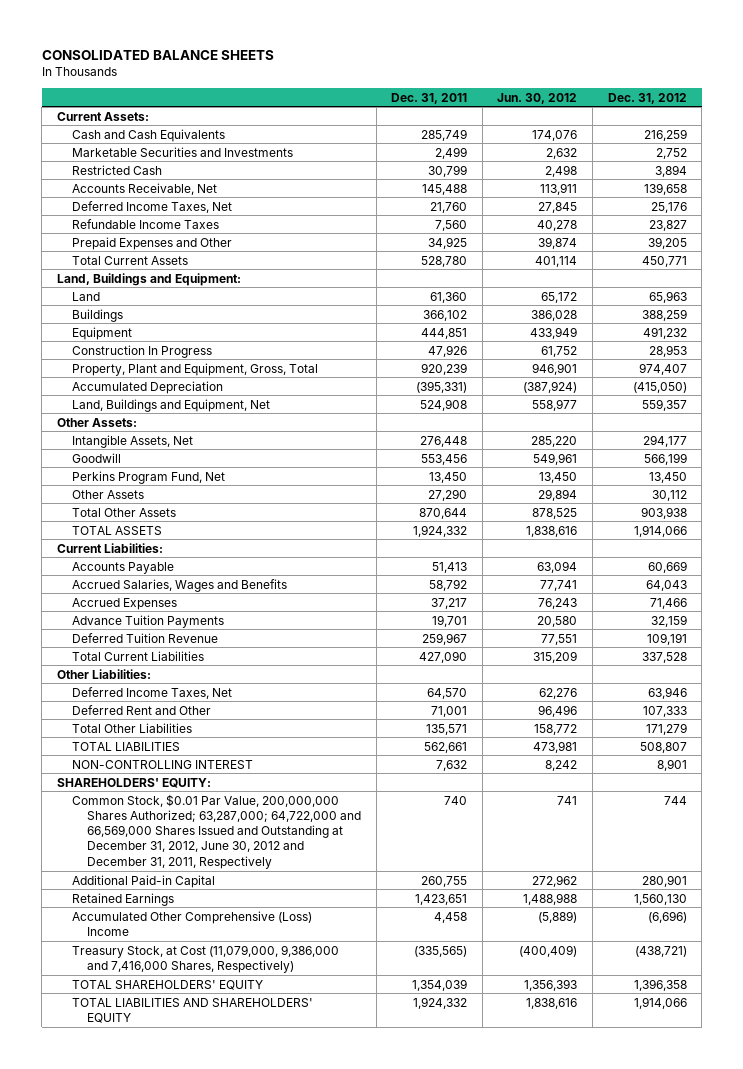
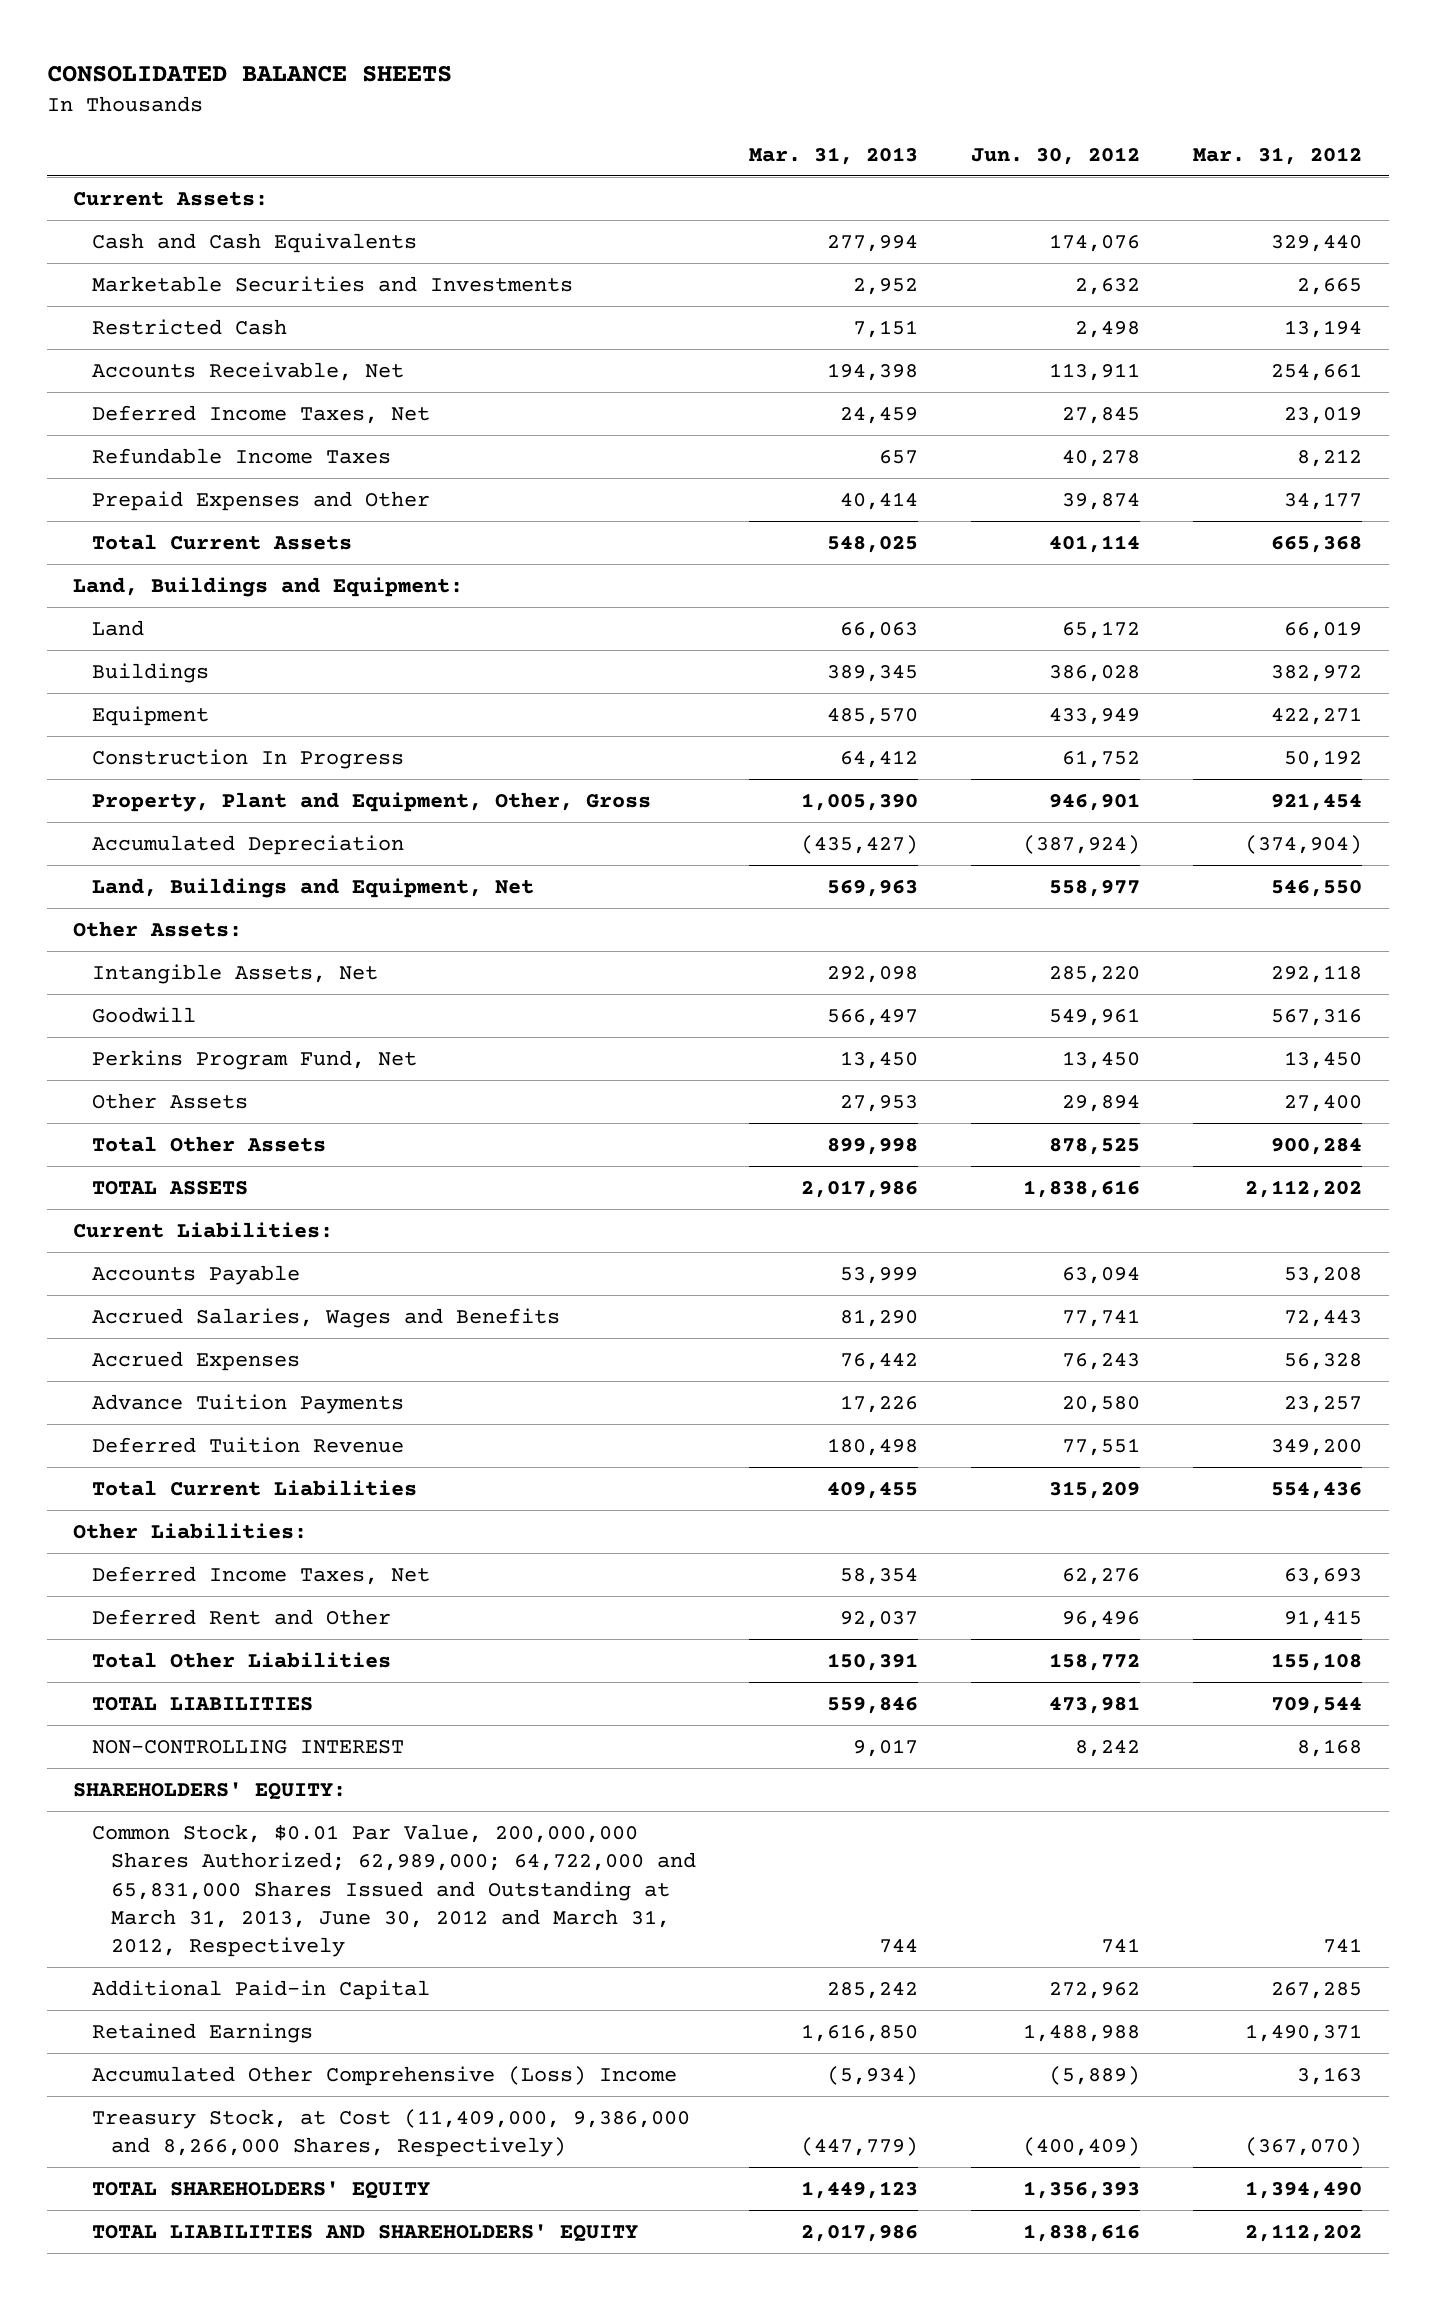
- | Dec. 31, 2011 | Jun. 30, 2012 | Dec. 31, 2012
+ | Mar. 31, 2013 | Jun. 30, 2012 | Mar. 31, 2012
- Property, Plant and Equipment, Gross, Total | 920,239 | 946,901 | 974,407
+ Property, Plant and Equipment, Other, Gross | 1,005,390 | 946,901 | 921,454
- Common Stock, $0.01 Par Value, 200,000,000 Shares Authorized; 63,287,000; 64,722,000 and 66,569,000 Shares Issued and Outstanding at December 31, 2012, June 30, 2012 and December 31, 2011, Respectively | 740 | 741 | 744
+ Common Stock, $0.01 Par Value, 200,000,000 Shares Authorized; 62,989,000; 64,722,000 and 65,831,000 Shares Issued and Outstanding at March 31, 2013, June 30, 2012 and March 31, 2012, Respectively | 744 | 741 | 741
- Treasury Stock, at Cost (11,079,000, 9,386,000 and 7,416,000 Shares, Respectively) | (335,565) | (400,409) | (438,721)
+ Treasury Stock, at Cost (11,409,000, 9,386,000 and 8,266,000 Shares, Respectively) | (447,779) | (400,409) | (367,070)

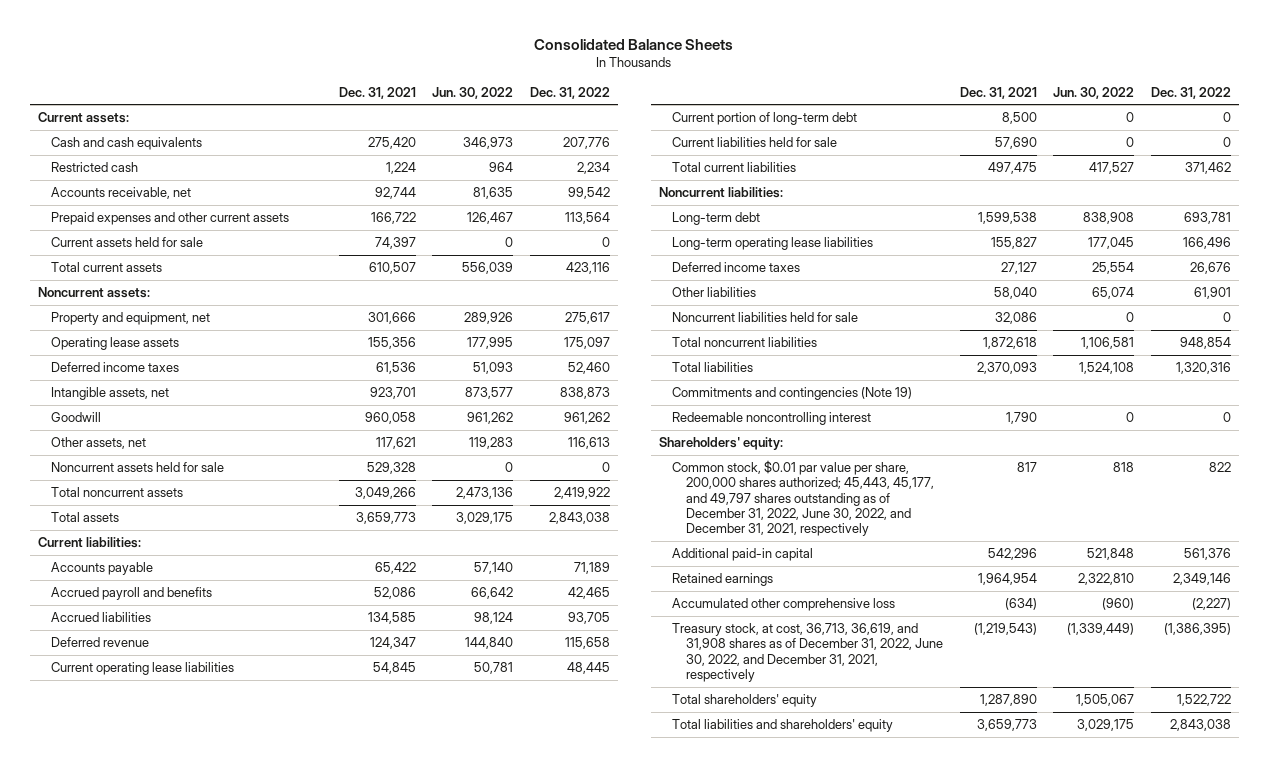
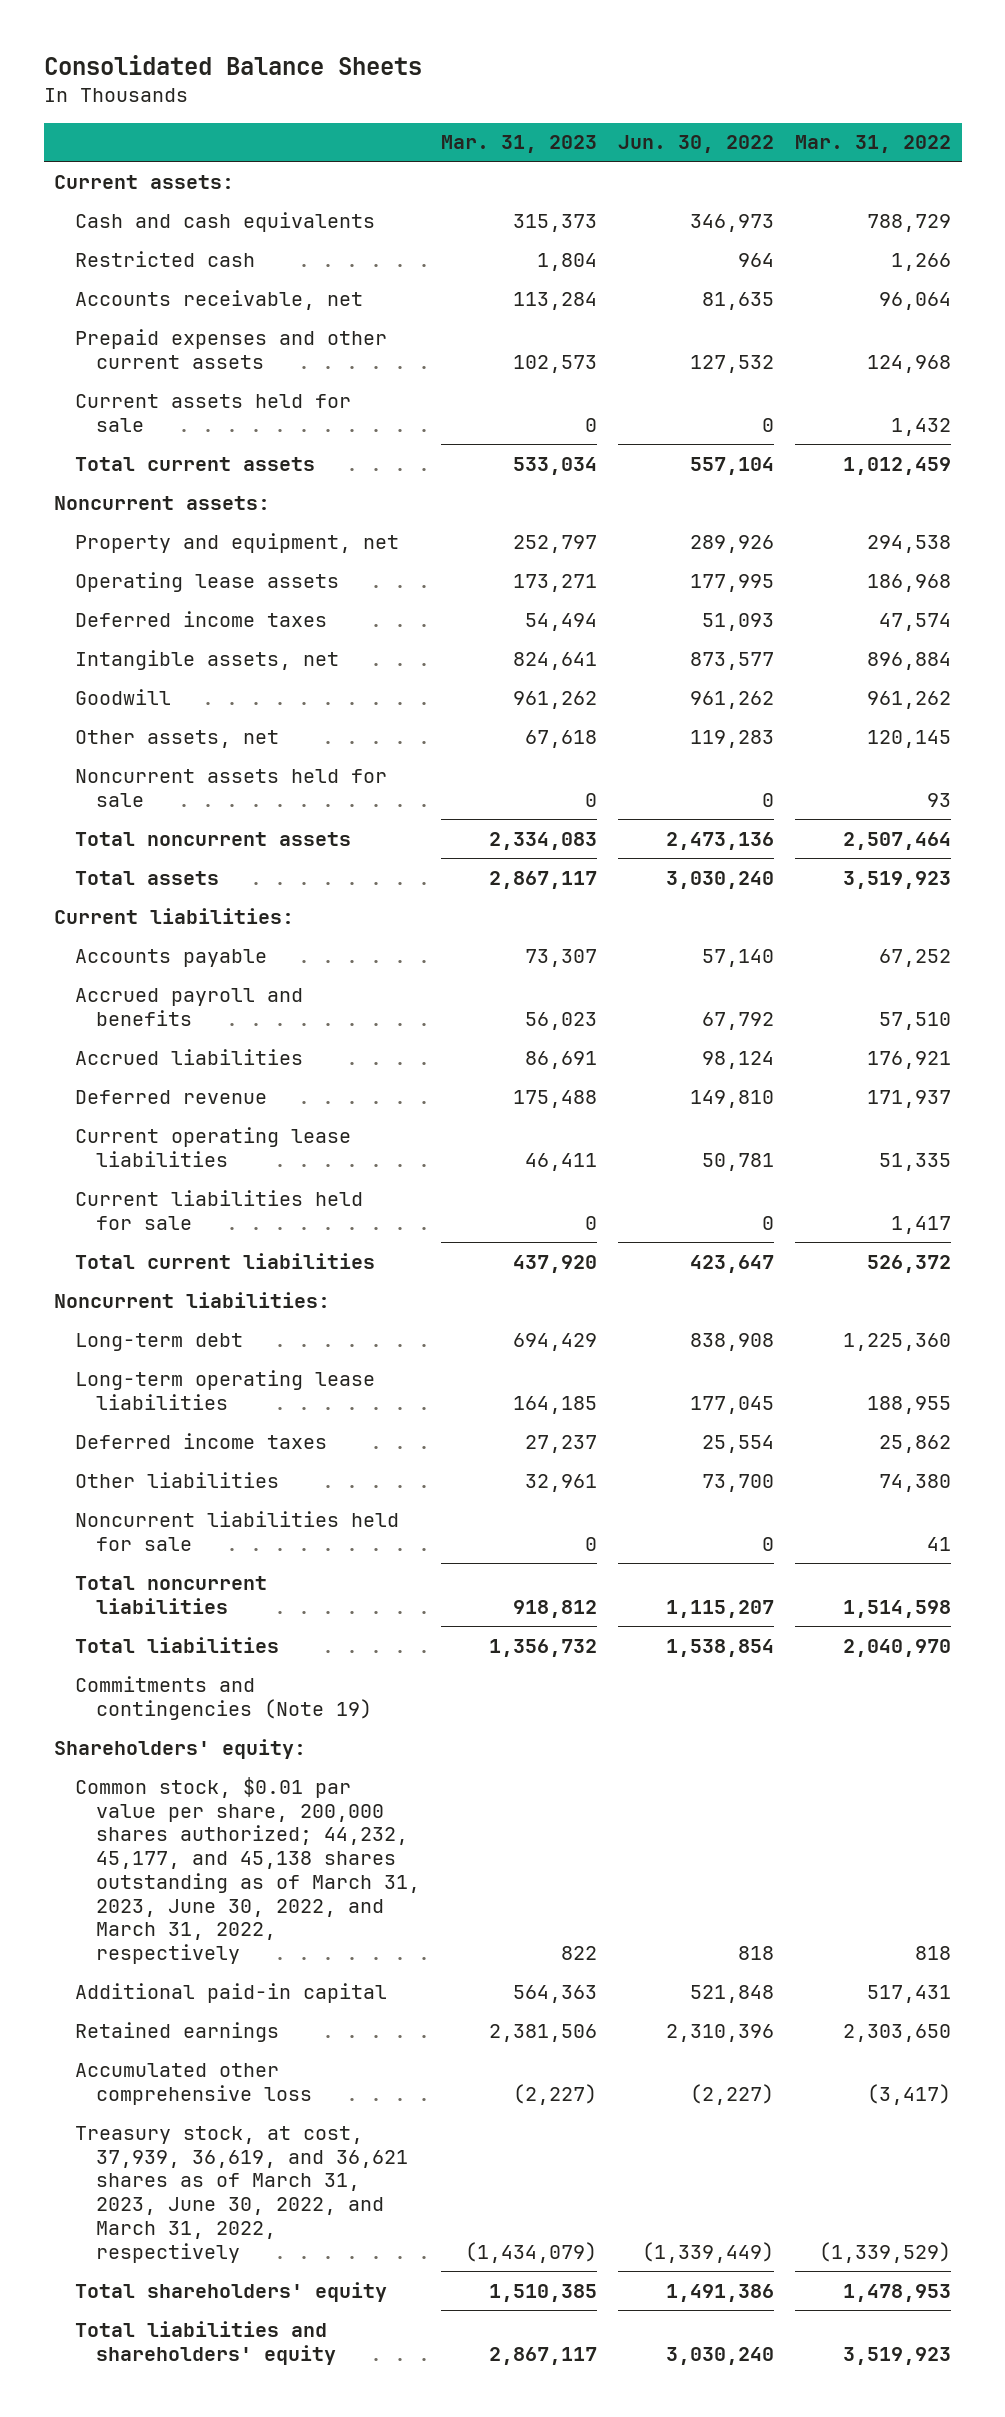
- | Dec. 31, 2021 | Jun. 30, 2022 | Dec. 31, 2022
+ | Mar. 31, 2023 | Jun. 30, 2022 | Mar. 31, 2022
- Prepaid expenses and other current assets | 166,722 | 126,467 | 113,564
+ Prepaid expenses and other current assets | 102,573 | 127,532 | 124,968
- Total current assets | 610,507 | 556,039 | 423,116
+ Total current assets | 533,034 | 557,104 | 1,012,459
- Total assets | 3,659,773 | 3,029,175 | 2,843,038
+ Total assets | 2,867,117 | 3,030,240 | 3,519,923
- Accrued payroll and benefits | 52,086 | 66,642 | 42,465
+ Accrued payroll and benefits | 56,023 | 67,792 | 57,510
- Deferred revenue | 124,347 | 144,840 | 115,658
+ Deferred revenue | 175,488 | 149,810 | 171,937
- Current portion of long-term debt | 8,500 | 0 | 0
- Total current liabilities | 497,475 | 417,527 | 371,462
+ Total current liabilities | 437,920 | 423,647 | 526,372
- Other liabilities | 58,040 | 65,074 | 61,901
+ Other liabilities | 32,961 | 73,700 | 74,380
- Total noncurrent liabilities | 1,872,618 | 1,106,581 | 948,854
- Total liabilities | 2,370,093 | 1,524,108 | 1,320,316
+ Total noncurrent liabilities | 918,812 | 1,115,207 | 1,514,598
+ Total liabilities | 1,356,732 | 1,538,854 | 2,040,970
- Redeemable noncontrolling interest | 1,790 | 0 | 0
- Common stock, $0.01 par value per share, 200,000 shares authorized; 45,443, 45,177, and 49,797 shares outstanding as of December 31, 2022, June 30, 2022, and December 31, 2021, respectively | 817 | 818 | 822
+ Common stock, $0.01 par value per share, 200,000 shares authorized; 44,232, 45,177, and 45,138 shares outstanding as of March 31, 2023, June 30, 2022, and March 31, 2022, respectively | 822 | 818 | 818
- Retained earnings | 1,964,954 | 2,322,810 | 2,349,146
- Accumulated other comprehensive loss | (634) | (960) | (2,227)
- Treasury stock, at cost, 36,713, 36,619, and 31,908 shares as of December 31, 2022, June 30, 2022, and December 31, 2021, respectively | (1,219,543) | (1,339,449) | (1,386,395)
- Total shareholders' equity | 1,287,890 | 1,505,067 | 1,522,722
- Total liabilities and shareholders' equity | 3,659,773 | 3,029,175 | 2,843,038
+ Retained earnings | 2,381,506 | 2,310,396 | 2,303,650
+ Accumulated other comprehensive loss | (2,227) | (2,227) | (3,417)
+ Treasury stock, at cost, 37,939, 36,619, and 36,621 shares as of March 31, 2023, June 30, 2022, and March 31, 2022, respectively | (1,434,079) | (1,339,449) | (1,339,529)
+ Total shareholders' equity | 1,510,385 | 1,491,386 | 1,478,953
+ Total liabilities and shareholders' equity | 2,867,117 | 3,030,240 | 3,519,923

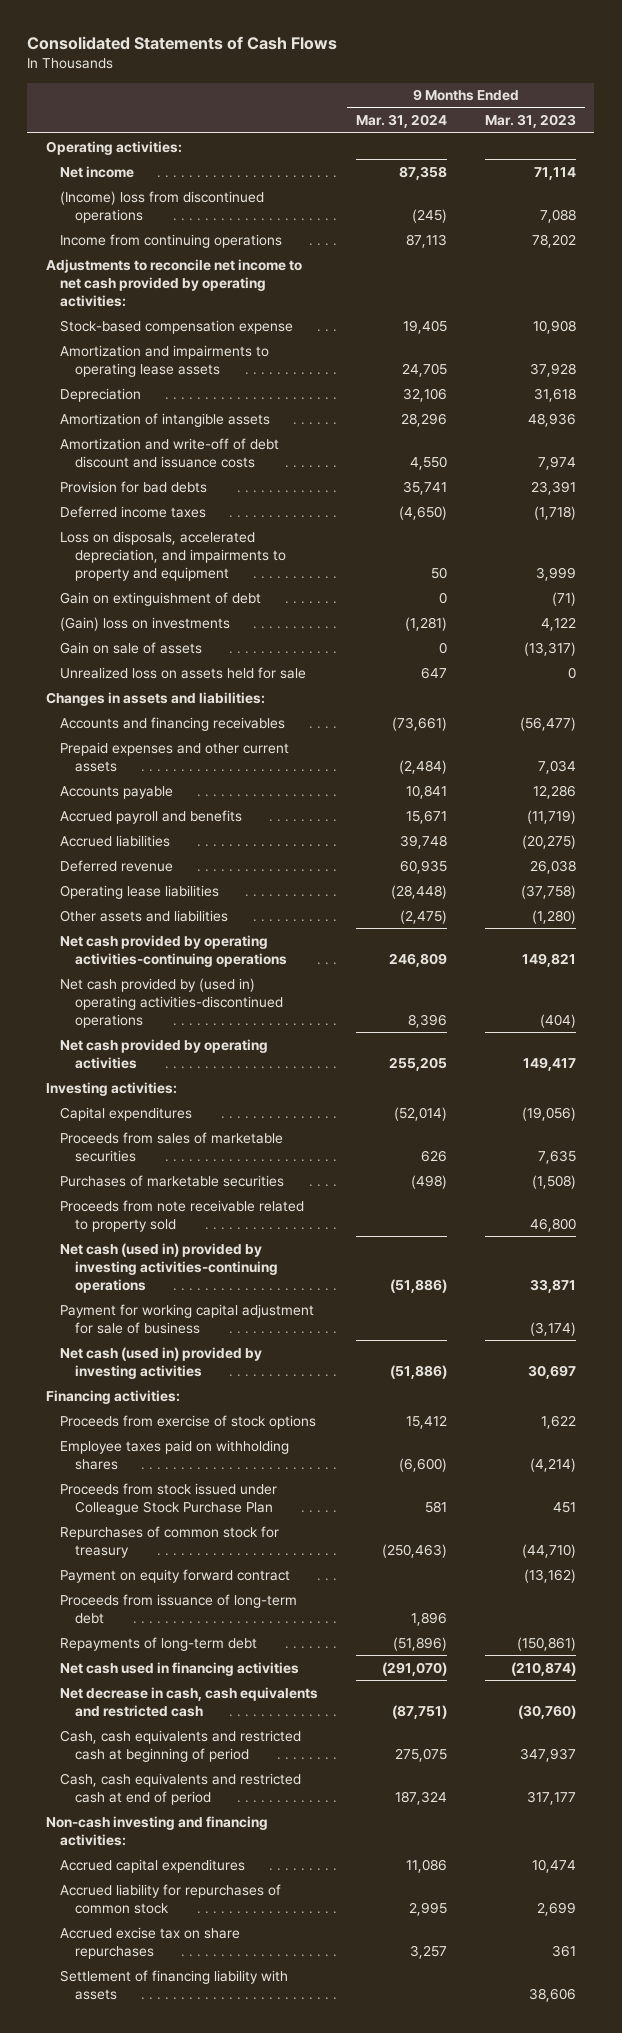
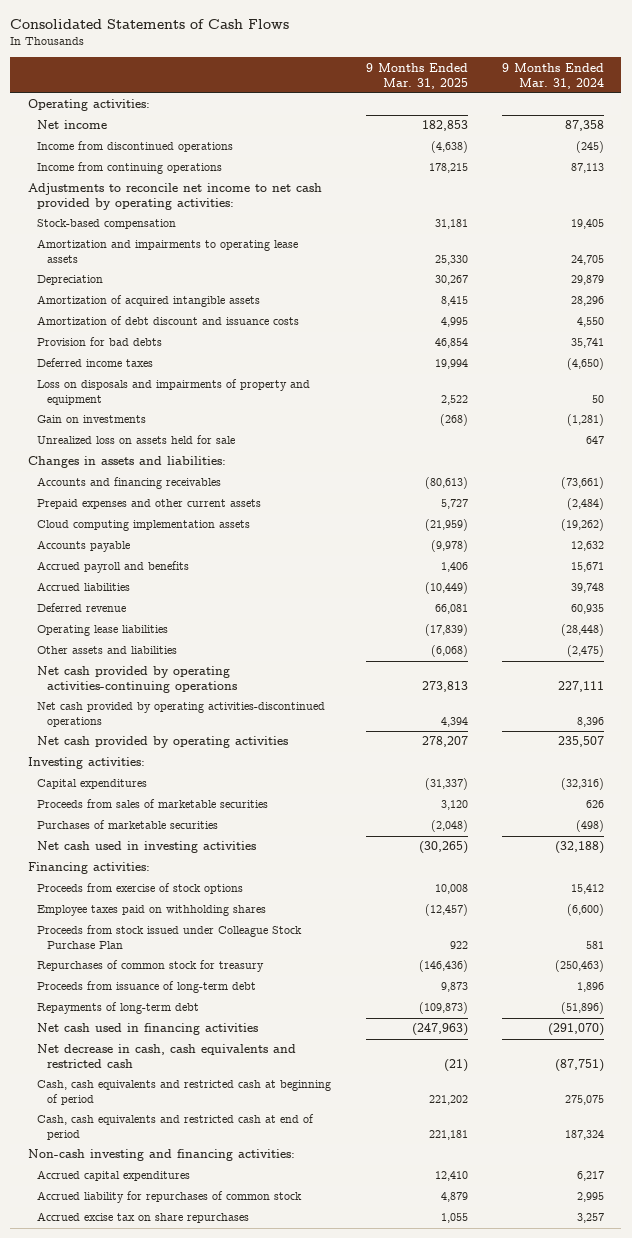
- | 9 Months Ended Mar. 31, 2024 | 9 Months Ended Mar. 31, 2023
+ | 9 Months Ended Mar. 31, 2025 | 9 Months Ended Mar. 31, 2024
- (Income) loss from discontinued operations | (245) | 7,088
+ Income from discontinued operations | (4,638) | (245)
- Stock-based compensation expense | 19,405 | 10,908
+ Stock-based compensation | 31,181 | 19,405
- Depreciation | 32,106 | 31,618
- Amortization of intangible assets | 28,296 | 48,936
- Amortization and write-off of debt discount and issuance costs | 4,550 | 7,974
+ Depreciation | 30,267 | 29,879
+ Amortization of acquired intangible assets | 8,415 | 28,296
+ Amortization of debt discount and issuance costs | 4,995 | 4,550
- Loss on disposals, accelerated depreciation, and impairments to property and equipment | 50 | 3,999
- Gain on extinguishment of debt | 0 | (71)
- (Gain) loss on investments | (1,281) | 4,122
- Gain on sale of assets | 0 | (13,317)
+ Loss on disposals and impairments of property and equipment | 2,522 | 50
+ Gain on investments | (268) | (1,281)
- Accounts payable | 10,841 | 12,286
+ Cloud computing implementation assets | (21,959) | (19,262)
+ Accounts payable | (9,978) | 12,632
- Net cash provided by operating activities-continuing operations | 246,809 | 149,821
- Net cash provided by (used in) operating activities-discontinued operations | 8,396 | (404)
- Net cash provided by operating activities | 255,205 | 149,417
+ Net cash provided by operating activities-continuing operations | 273,813 | 227,111
+ Net cash provided by operating activities-discontinued operations | 4,394 | 8,396
+ Net cash provided by operating activities | 278,207 | 235,507
- Capital expenditures | (52,014) | (19,056)
+ Capital expenditures | (31,337) | (32,316)
- Proceeds from note receivable related to property sold | | 46,800
- Net cash (used in) provided by investing activities-continuing operations | (51,886) | 33,871
- Payment for working capital adjustment for sale of business | | (3,174)
- Net cash (used in) provided by investing activities | (51,886) | 30,697
+ Net cash used in investing activities | (30,265) | (32,188)
- Payment on equity forward contract | | (13,162)
- Accrued capital expenditures | 11,086 | 10,474
+ Accrued capital expenditures | 12,410 | 6,217
- Settlement of financing liability with assets | | 38,606

